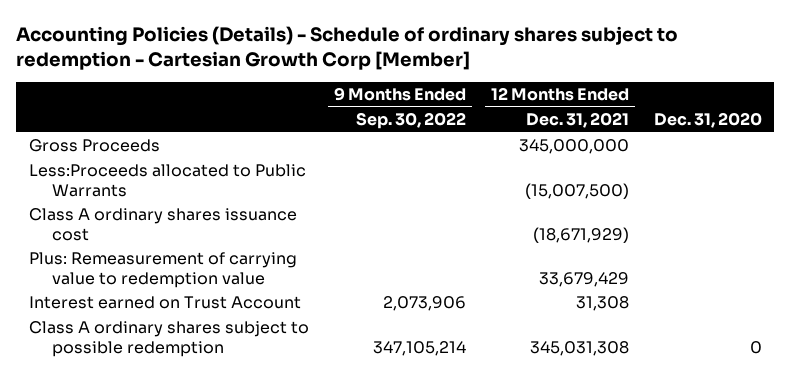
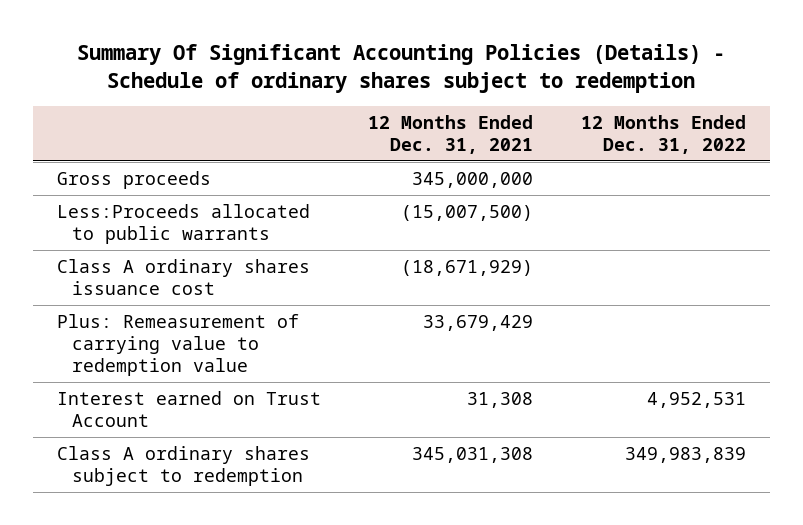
- Accounting Policies (Details) - Schedule of ordinary shares subject to redemption - Cartesian Growth Corp [Member]
+ Summary Of Significant Accounting Policies (Details) - Schedule of ordinary shares subject to redemption
- | 9 Months Ended Sep. 30, 2022 | 12 Months Ended Dec. 31, 2021 | Dec. 31, 2020
+ | 12 Months Ended Dec. 31, 2021 | 12 Months Ended Dec. 31, 2022
- Gross Proceeds | | 345,000,000 |
- Less:Proceeds allocated to Public Warrants | | (15,007,500) |
+ Gross proceeds | 345,000,000 |
+ Less:Proceeds allocated to public warrants | (15,007,500) |
- Class A ordinary shares subject to possible redemption | 347,105,214 | 345,031,308 | 0
+ Class A ordinary shares subject to redemption | 345,031,308 | 349,983,839

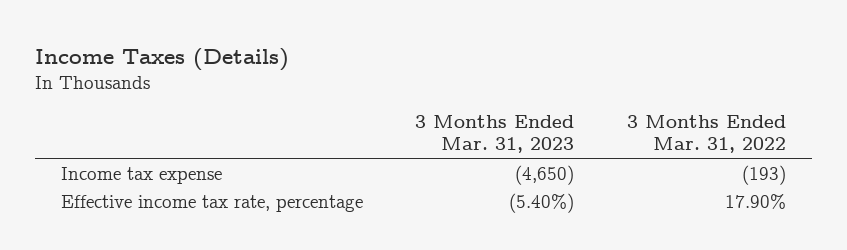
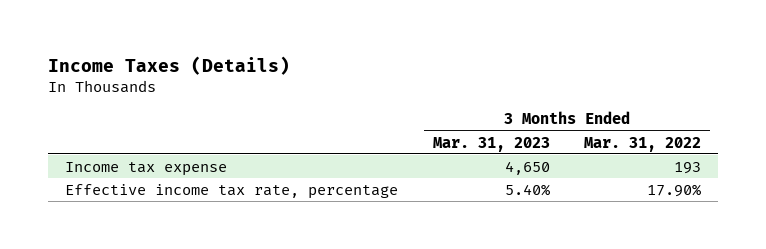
- Income tax expense | (4,650) | (193)
- Effective income tax rate, percentage | (5.40%) | 17.90%
+ Income tax expense | 4,650 | 193
+ Effective income tax rate, percentage | 5.40% | 17.90%

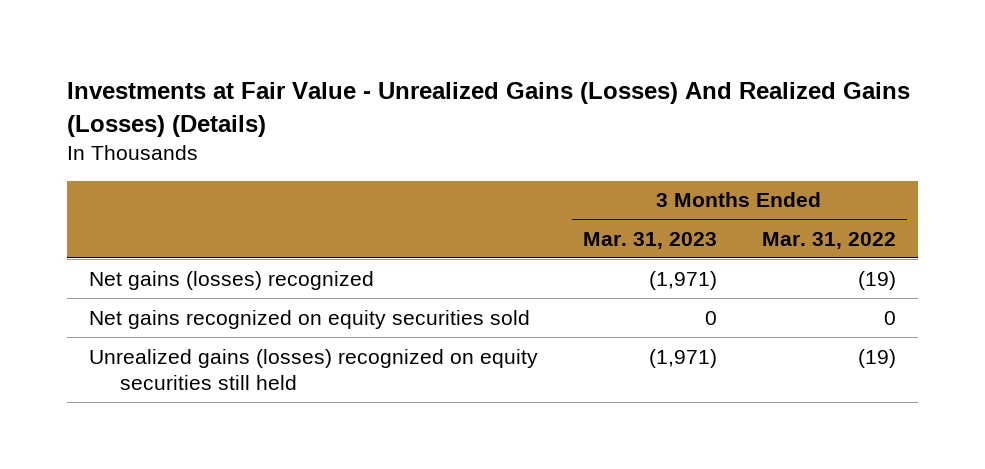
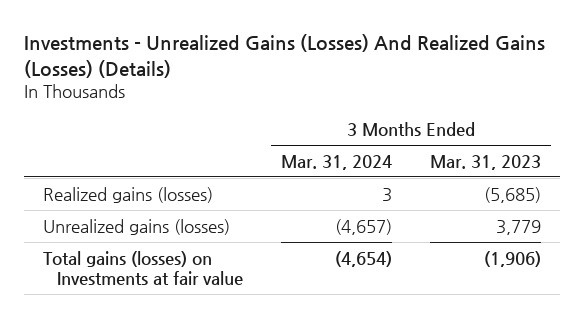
- Investments at Fair Value - Unrealized Gains (Losses) And Realized Gains (Losses) (Details)
+ Investments - Unrealized Gains (Losses) And Realized Gains (Losses) (Details)
- | 3 Months Ended Mar. 31, 2023 | 3 Months Ended Mar. 31, 2022
+ | 3 Months Ended Mar. 31, 2024 | 3 Months Ended Mar. 31, 2023
- Net gains (losses) recognized | (1,971) | (19)
- Net gains recognized on equity securities sold | 0 | 0
- Unrealized gains (losses) recognized on equity securities still held | (1,971) | (19)
+ Realized gains (losses) | 3 | (5,685)
+ Unrealized gains (losses) | (4,657) | 3,779
+ Total gains (losses) on Investments at fair value | (4,654) | (1,906)

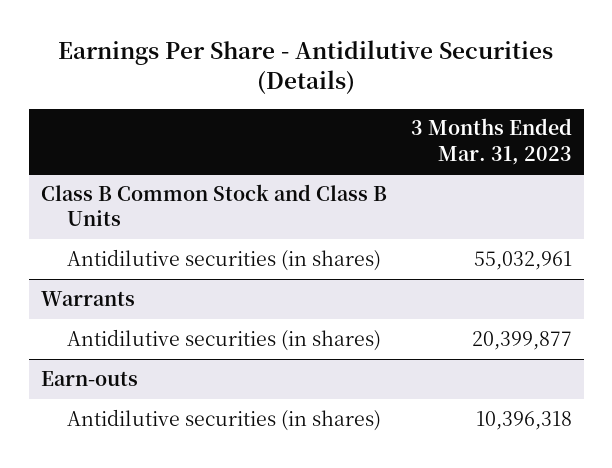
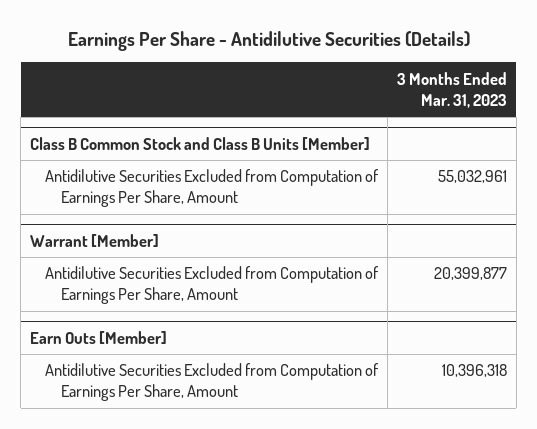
- Class B Common Stock and Class B Units
- Antidilutive securities (in shares) | 55,032,961
- Warrants
- Antidilutive securities (in shares) | 20,399,877
- Earn-outs
- Antidilutive securities (in shares) | 10,396,318
+ Class B Common Stock and Class B Units [Member]
+ Antidilutive Securities Excluded from Computation of Earnings Per Share, Amount | 55,032,961
+ Warrant [Member]
+ Antidilutive Securities Excluded from Computation of Earnings Per Share, Amount | 20,399,877
+ Earn Outs [Member]
+ Antidilutive Securities Excluded from Computation of Earnings Per Share, Amount | 10,396,318

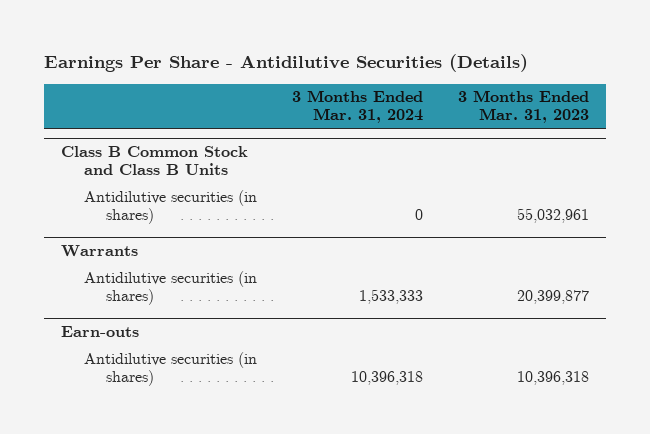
- | 3 Months Ended Mar. 31, 2023
+ | 3 Months Ended Mar. 31, 2024 | 3 Months Ended Mar. 31, 2023
- Class B Common Stock and Class B Units [Member]
- Antidilutive Securities Excluded from Computation of Earnings Per Share, Amount | 55,032,961
- Warrant [Member]
- Antidilutive Securities Excluded from Computation of Earnings Per Share, Amount | 20,399,877
- Earn Outs [Member]
- Antidilutive Securities Excluded from Computation of Earnings Per Share, Amount | 10,396,318
+ Class B Common Stock and Class B Units
+ Antidilutive securities (in shares) | 0 | 55,032,961
+ Warrants
+ Antidilutive securities (in shares) | 1,533,333 | 20,399,877
+ Earn-outs
+ Antidilutive securities (in shares) | 10,396,318 | 10,396,318

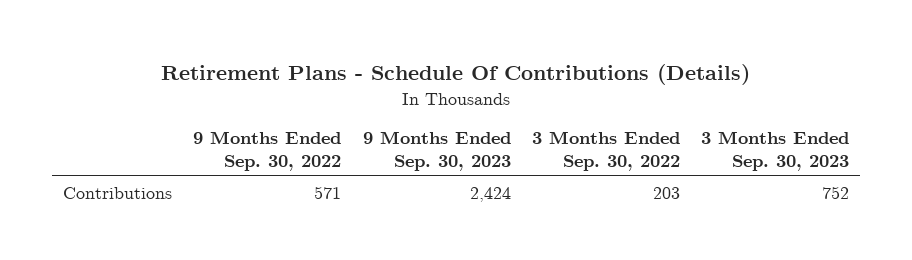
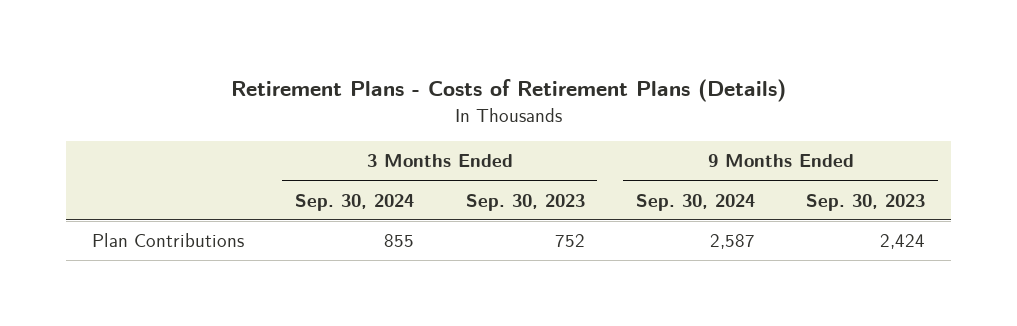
- Retirement Plans - Schedule Of Contributions (Details)
+ Retirement Plans - Costs of Retirement Plans (Details)
- | 9 Months Ended Sep. 30, 2022 | 9 Months Ended Sep. 30, 2023 | 3 Months Ended Sep. 30, 2022 | 3 Months Ended Sep. 30, 2023
+ | 3 Months Ended Sep. 30, 2024 | 3 Months Ended Sep. 30, 2023 | 9 Months Ended Sep. 30, 2024 | 9 Months Ended Sep. 30, 2023
- Contributions | 571 | 2,424 | 203 | 752
+ Plan Contributions | 855 | 752 | 2,587 | 2,424

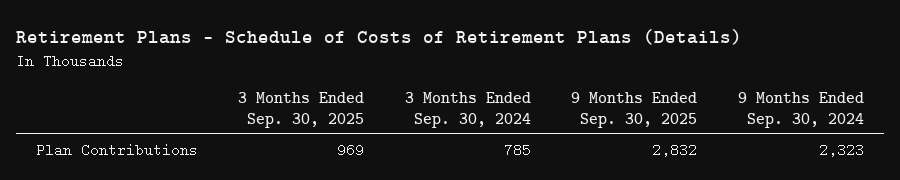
- Retirement Plans - Costs of Retirement Plans (Details)
+ Retirement Plans - Schedule of Costs of Retirement Plans (Details)
- | 3 Months Ended Sep. 30, 2024 | 3 Months Ended Sep. 30, 2023 | 9 Months Ended Sep. 30, 2024 | 9 Months Ended Sep. 30, 2023
+ | 3 Months Ended Sep. 30, 2025 | 3 Months Ended Sep. 30, 2024 | 9 Months Ended Sep. 30, 2025 | 9 Months Ended Sep. 30, 2024
- Plan Contributions | 855 | 752 | 2,587 | 2,424
+ Plan Contributions | 969 | 785 | 2,832 | 2,323

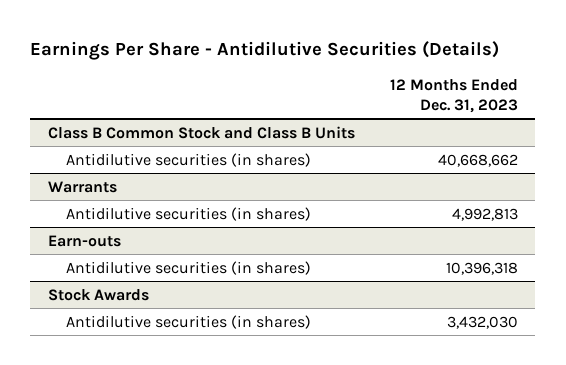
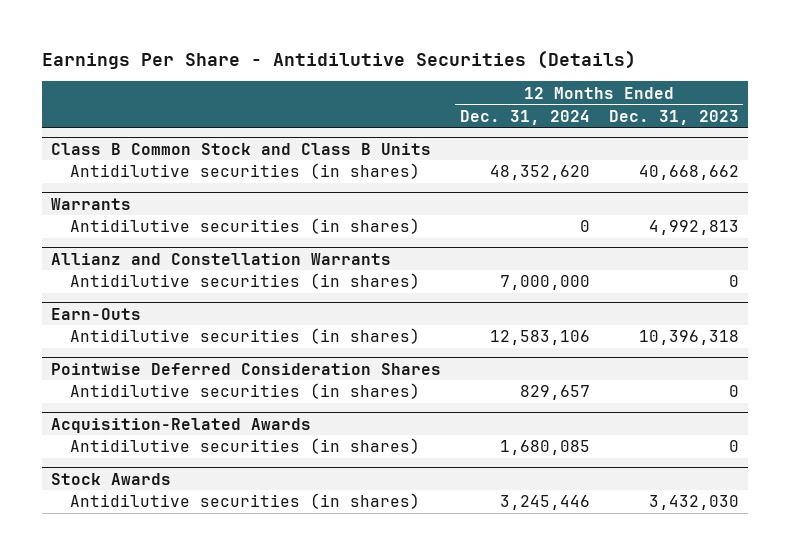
- | 12 Months Ended Dec. 31, 2023
+ | 12 Months Ended Dec. 31, 2024 | 12 Months Ended Dec. 31, 2023
- Earn-outs
+ Allianz and Constellation Warrants
+ Antidilutive securities (in shares) | 7,000,000 | 0
+ Earn-Outs
+ Pointwise Deferred Consideration Shares
+ Antidilutive securities (in shares) | 829,657 | 0
+ Acquisition-Related Awards
+ Antidilutive securities (in shares) | 1,680,085 | 0

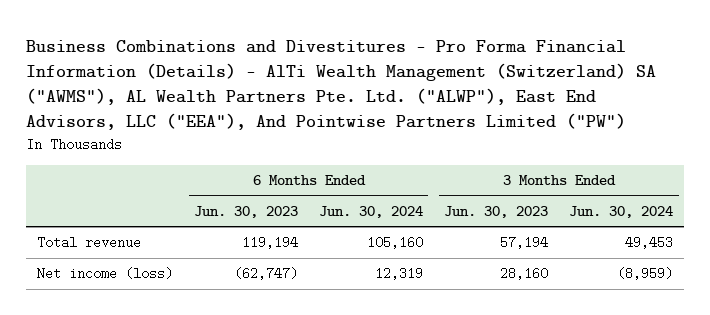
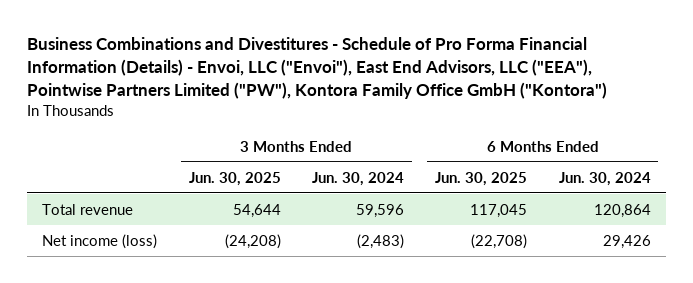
- Business Combinations and Divestitures - Pro Forma Financial Information (Details) - AlTi Wealth Management (Switzerland) SA ("AWMS"), AL Wealth Partners Pte. Ltd. ("ALWP"), East End Advisors, LLC ("EEA"), And Pointwise Partners Limited ("PW")
+ Business Combinations and Divestitures - Schedule of Pro Forma Financial Information (Details) - Envoi, LLC ("Envoi"), East End Advisors, LLC ("EEA"), Pointwise Partners Limited ("PW"), Kontora Family Office GmbH ("Kontora")
- | 6 Months Ended Jun. 30, 2023 | 6 Months Ended Jun. 30, 2024 | 3 Months Ended Jun. 30, 2023 | 3 Months Ended Jun. 30, 2024
+ | 3 Months Ended Jun. 30, 2025 | 3 Months Ended Jun. 30, 2024 | 6 Months Ended Jun. 30, 2025 | 6 Months Ended Jun. 30, 2024
- Total revenue | 119,194 | 105,160 | 57,194 | 49,453
- Net income (loss) | (62,747) | 12,319 | 28,160 | (8,959)
+ Total revenue | 54,644 | 59,596 | 117,045 | 120,864
+ Net income (loss) | (24,208) | (2,483) | (22,708) | 29,426

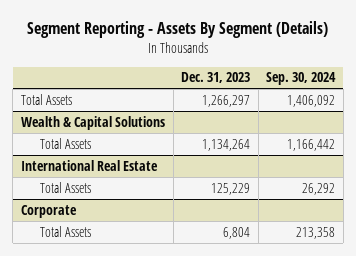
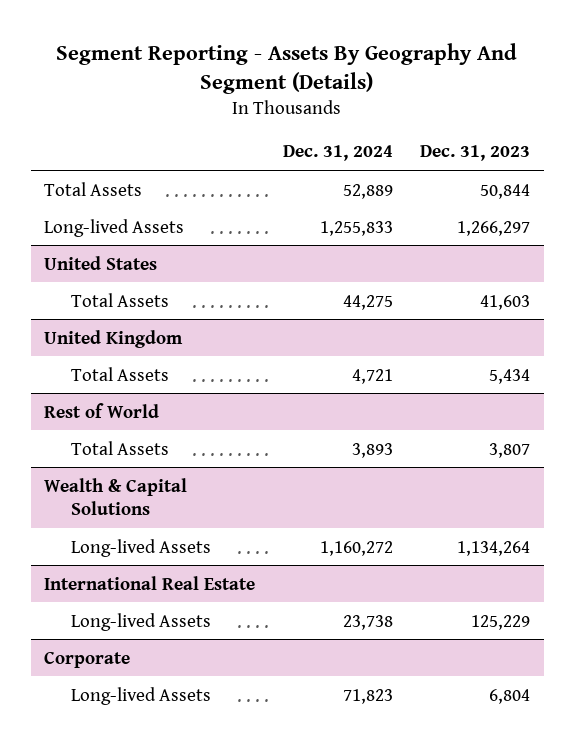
- Segment Reporting - Assets By Segment (Details)
+ Segment Reporting - Assets By Geography And Segment (Details)
- | Dec. 31, 2023 | Sep. 30, 2024
+ | Dec. 31, 2024 | Dec. 31, 2023
- Total Assets | 1,266,297 | 1,406,092
+ Total Assets | 52,889 | 50,844
+ Long-lived Assets | 1,255,833 | 1,266,297
+ United States
+ Total Assets | 44,275 | 41,603
+ United Kingdom
+ Total Assets | 4,721 | 5,434
+ Rest of World
+ Total Assets | 3,893 | 3,807
@ Wealth & Capital Solutions
- Total Assets | 1,134,264 | 1,166,442
+ Long-lived Assets | 1,160,272 | 1,134,264
@ International Real Estate
- Total Assets | 125,229 | 26,292
+ Long-lived Assets | 23,738 | 125,229
@ Corporate
- Total Assets | 6,804 | 213,358
+ Long-lived Assets | 71,823 | 6,804

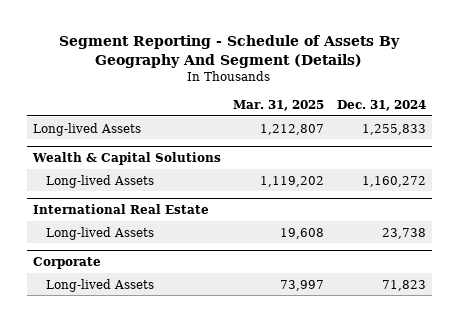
- Segment Reporting - Assets By Geography And Segment (Details)
+ Segment Reporting - Schedule of Assets By Geography And Segment (Details)
- | Dec. 31, 2024 | Dec. 31, 2023
+ | Mar. 31, 2025 | Dec. 31, 2024
- Total Assets | 52,889 | 50,844
- United States
- Total Assets | 44,275 | 41,603
- United Kingdom
- Total Assets | 4,721 | 5,434
- Rest of World
- Total Assets | 3,893 | 3,807

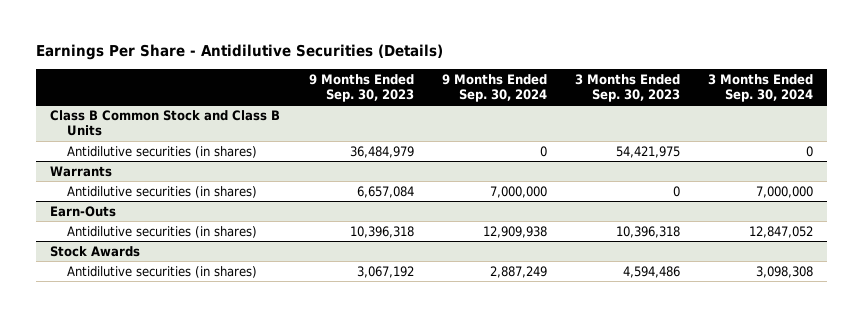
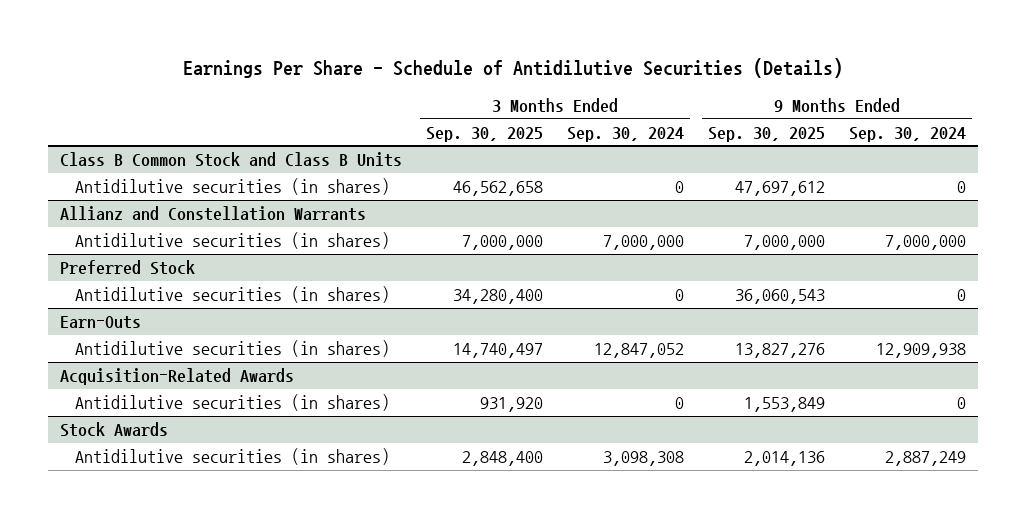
- Earnings Per Share - Antidilutive Securities (Details)
+ Earnings Per Share - Schedule of Antidilutive Securities (Details)
- | 9 Months Ended Sep. 30, 2023 | 9 Months Ended Sep. 30, 2024 | 3 Months Ended Sep. 30, 2023 | 3 Months Ended Sep. 30, 2024
+ | 3 Months Ended Sep. 30, 2025 | 3 Months Ended Sep. 30, 2024 | 9 Months Ended Sep. 30, 2025 | 9 Months Ended Sep. 30, 2024
- Warrants
+ Allianz and Constellation Warrants
+ Preferred Stock
+ Antidilutive securities (in shares) | 34,280,400 | 0 | 36,060,543 | 0
+ Acquisition-Related Awards
+ Antidilutive securities (in shares) | 931,920 | 0 | 1,553,849 | 0

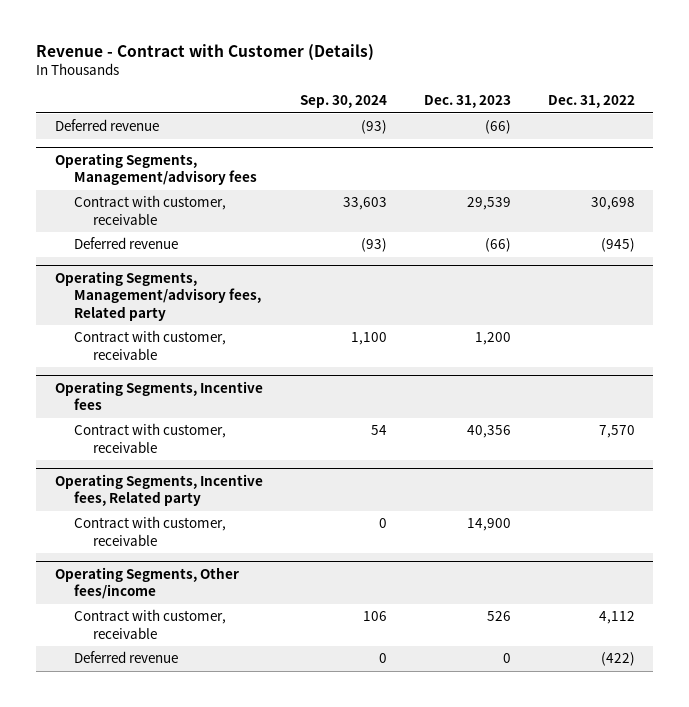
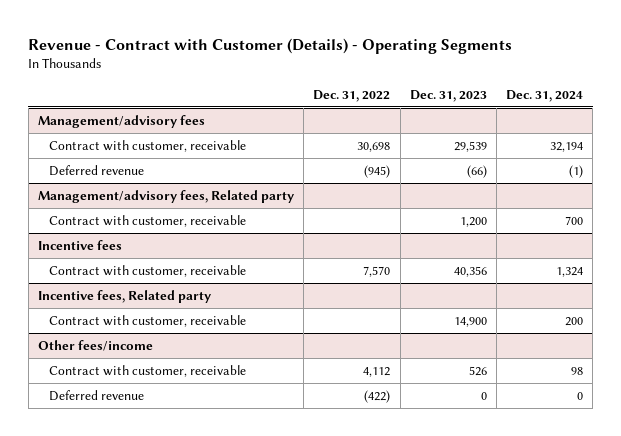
- Revenue - Contract with Customer (Details)
+ Revenue - Contract with Customer (Details) - Operating Segments
- | Sep. 30, 2024 | Dec. 31, 2023 | Dec. 31, 2022
+ | Dec. 31, 2022 | Dec. 31, 2023 | Dec. 31, 2024
- Deferred revenue | (93) | (66) |
- Operating Segments, Management/advisory fees
+ Management/advisory fees
- Operating Segments, Management/advisory fees, Related party
+ Management/advisory fees, Related party
- Operating Segments, Incentive fees
+ Incentive fees
- Operating Segments, Incentive fees, Related party
+ Incentive fees, Related party
- Operating Segments, Other fees/income
+ Other fees/income

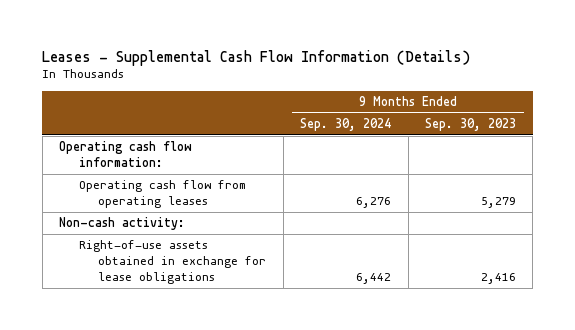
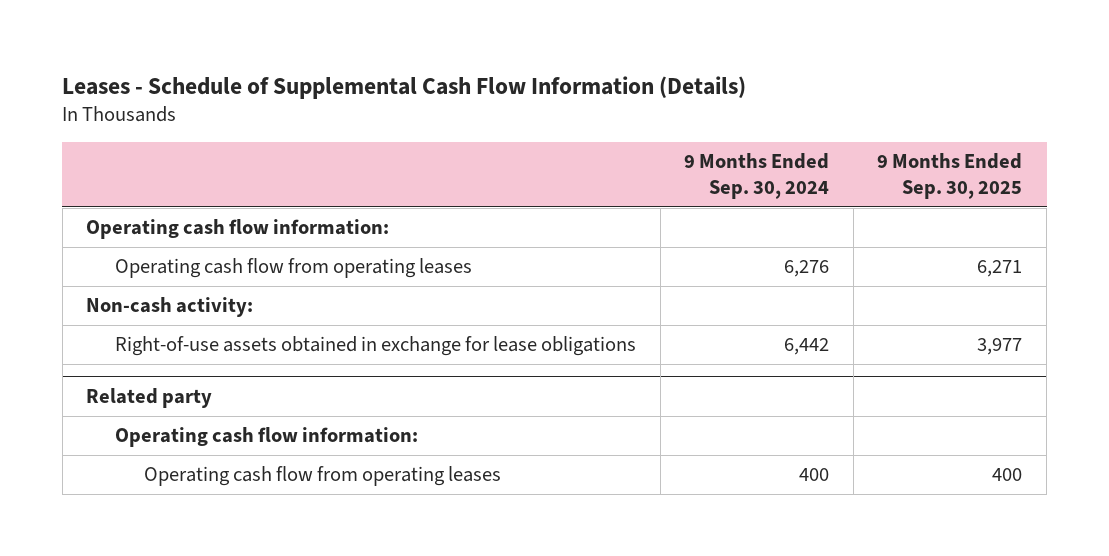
- Leases - Supplemental Cash Flow Information (Details)
+ Leases - Schedule of Supplemental Cash Flow Information (Details)
- | 9 Months Ended Sep. 30, 2024 | 9 Months Ended Sep. 30, 2023
+ | 9 Months Ended Sep. 30, 2024 | 9 Months Ended Sep. 30, 2025
+ Related party
+ Operating cash flow information:
+ Operating cash flow from operating leases | 400 | 400

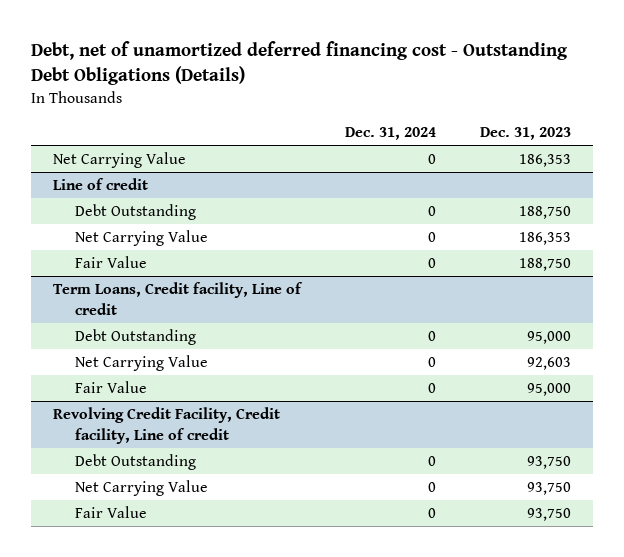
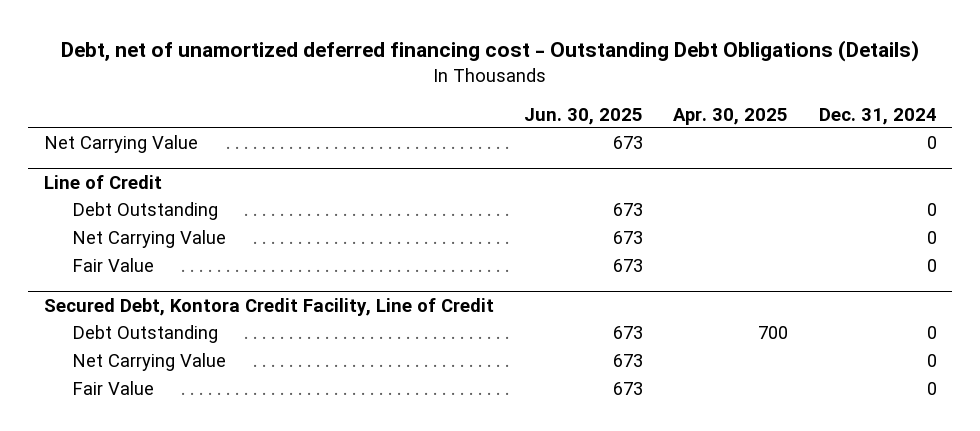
- | Dec. 31, 2024 | Dec. 31, 2023
+ | Jun. 30, 2025 | Apr. 30, 2025 | Dec. 31, 2024
- Line of credit
- Debt Outstanding | 0 | 188,750
- Net Carrying Value | 0 | 186,353
- Fair Value | 0 | 188,750
- Term Loans, Credit facility, Line of credit
+ Line of Credit
- Revolving Credit Facility, Credit facility, Line of credit
+ Secured Debt, Kontora Credit Facility, Line of Credit

